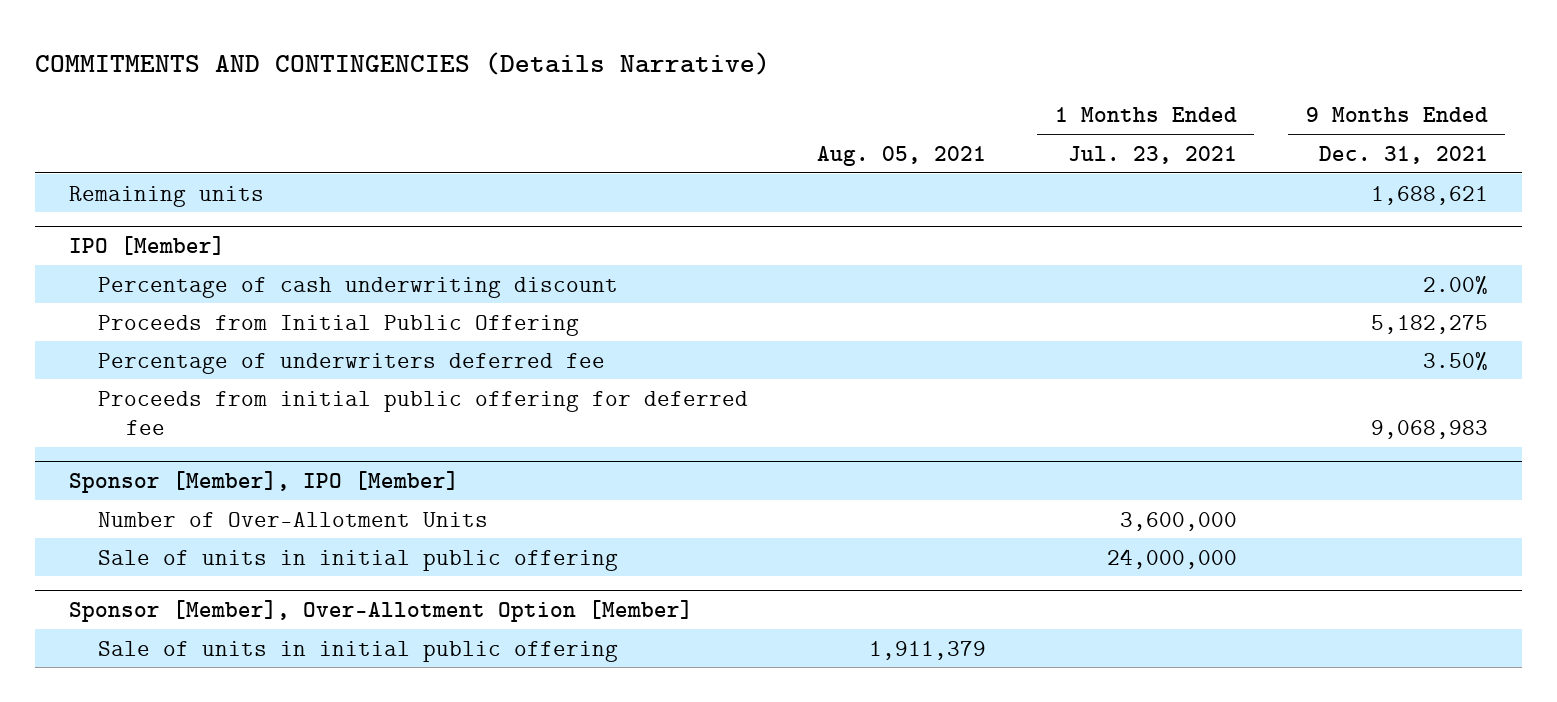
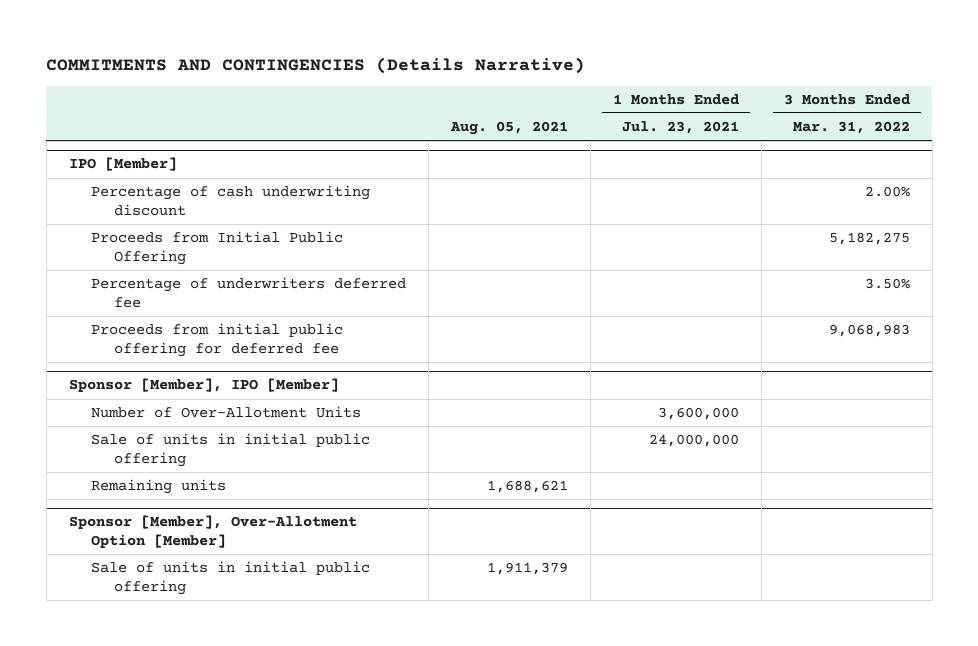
- | Aug. 05, 2021 | 1 Months Ended Jul. 23, 2021 | 9 Months Ended Dec. 31, 2021
+ | Aug. 05, 2021 | 1 Months Ended Jul. 23, 2021 | 3 Months Ended Mar. 31, 2022
- Remaining units | | | 1,688,621
@ Sponsor [Member], IPO [Member]
+ Remaining units | 1,688,621 | |

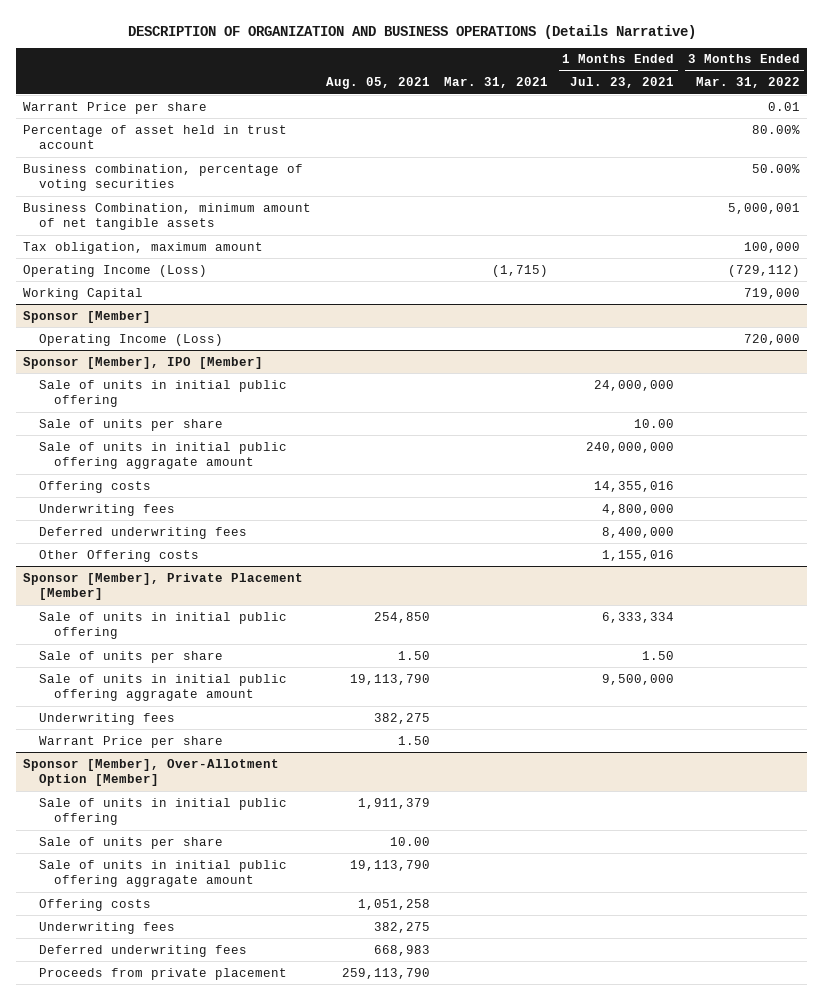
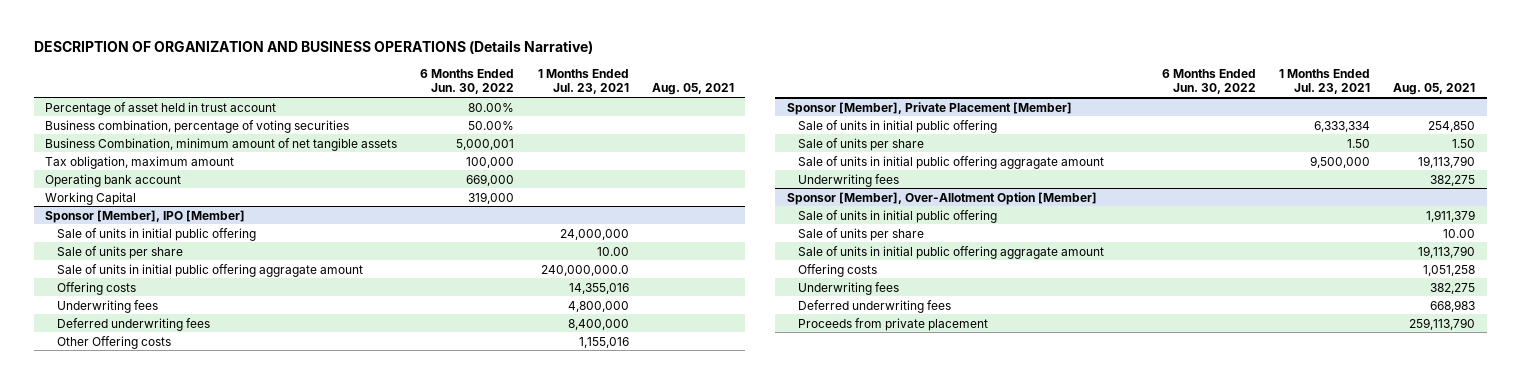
- | Aug. 05, 2021 | Mar. 31, 2021 | 1 Months Ended Jul. 23, 2021 | 3 Months Ended Mar. 31, 2022
+ | 6 Months Ended Jun. 30, 2022 | 1 Months Ended Jul. 23, 2021 | Aug. 05, 2021
- Warrant Price per share | | | | 0.01
- Operating Income (Loss) | | (1,715) | | (729,112)
+ Operating bank account | 669,000 | |
- Sponsor [Member]
- Operating Income (Loss) | | | | 720,000
@ Sponsor [Member], IPO [Member]
- Sale of units in initial public offering aggragate amount | | | 240,000,000 |
+ Sale of units in initial public offering aggragate amount | | 240,000,000.0 |
@ Sponsor [Member], Private Placement [Member]
- Warrant Price per share | 1.50 | | |

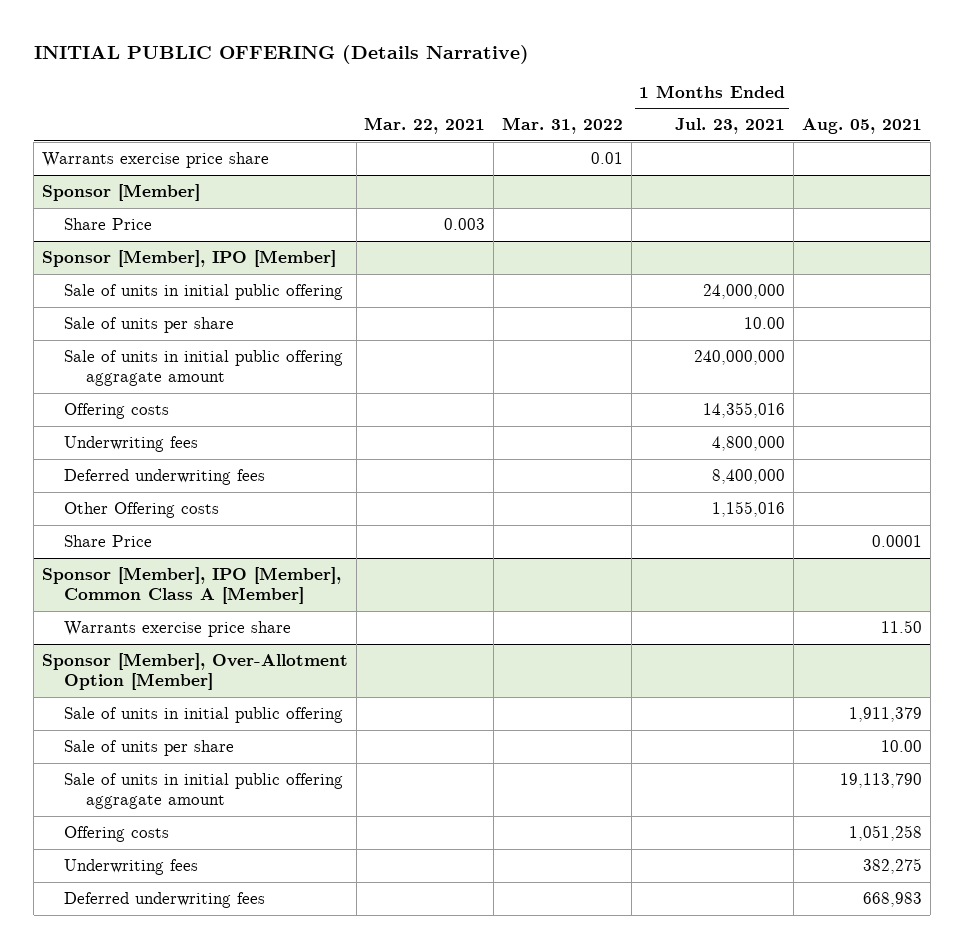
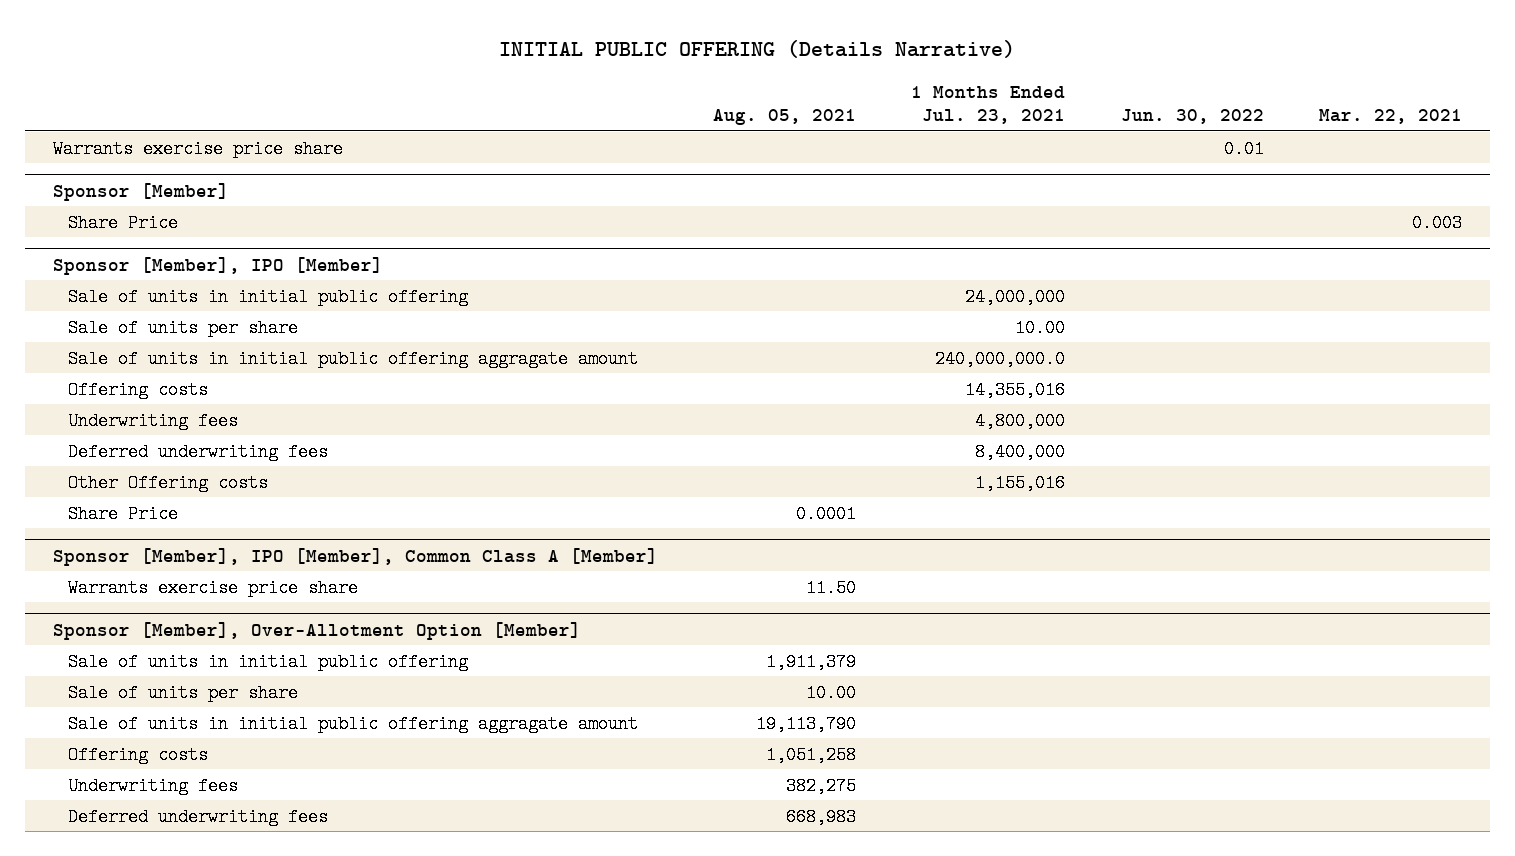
- | Mar. 22, 2021 | Mar. 31, 2022 | 1 Months Ended Jul. 23, 2021 | Aug. 05, 2021
+ | Aug. 05, 2021 | 1 Months Ended Jul. 23, 2021 | Jun. 30, 2022 | Mar. 22, 2021
@ Sponsor [Member], IPO [Member]
- Sale of units in initial public offering aggragate amount | | | 240,000,000 |
+ Sale of units in initial public offering aggragate amount | | 240,000,000.0 | |

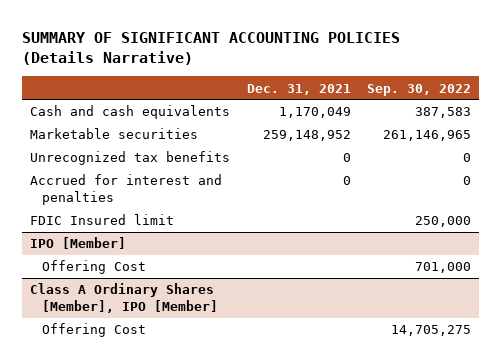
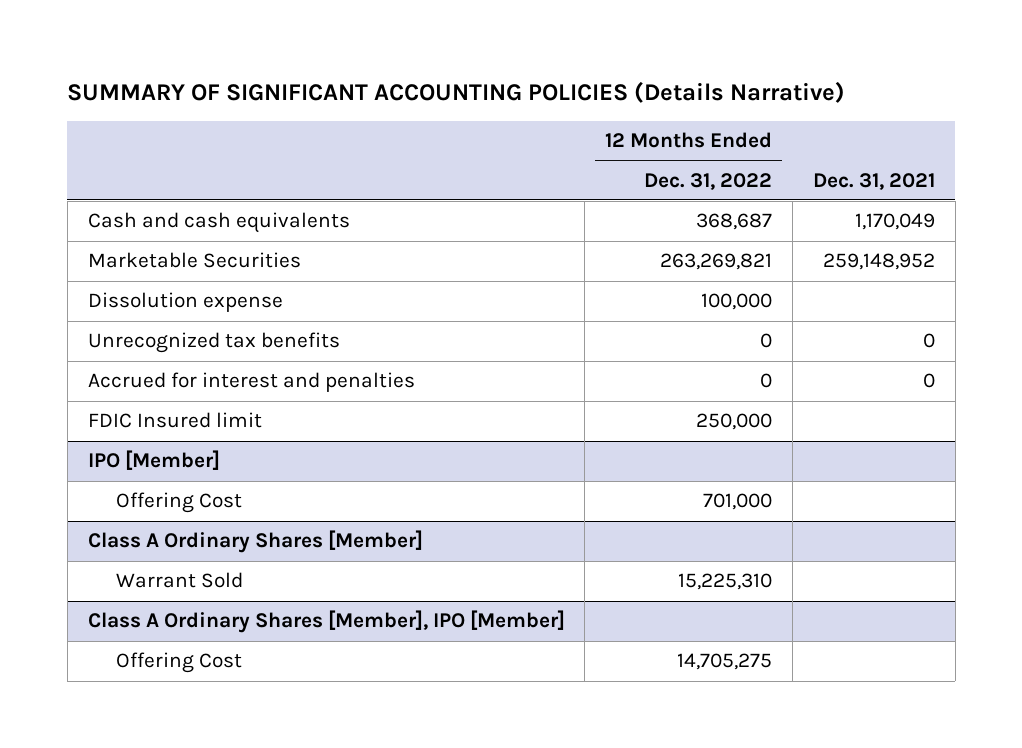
- | Dec. 31, 2021 | Sep. 30, 2022
+ | 12 Months Ended Dec. 31, 2022 | Dec. 31, 2021
- Marketable securities | 259,148,952 | 261,146,965
+ Marketable Securities | 263,269,821 | 259,148,952
+ Dissolution expense | 100,000 |
+ Class A Ordinary Shares [Member]
+ Warrant Sold | 15,225,310 |

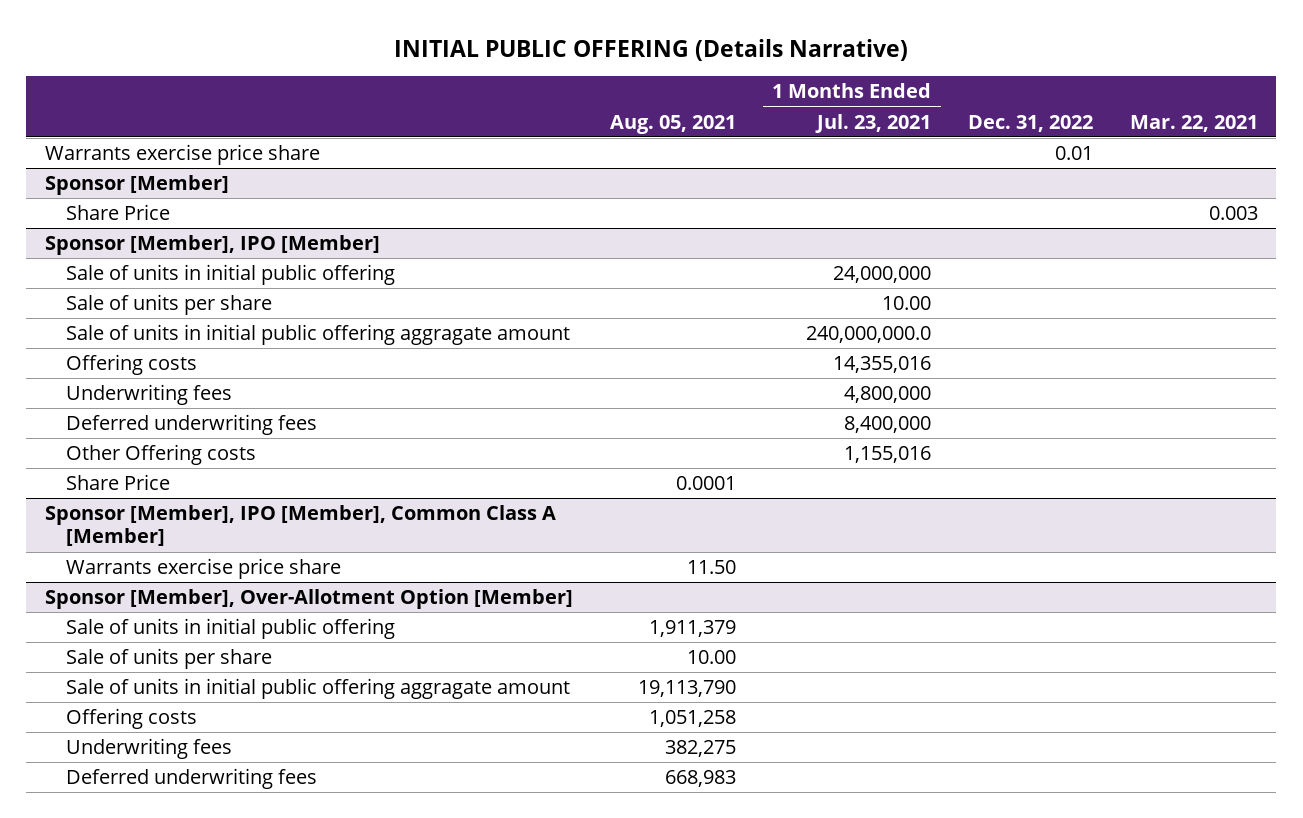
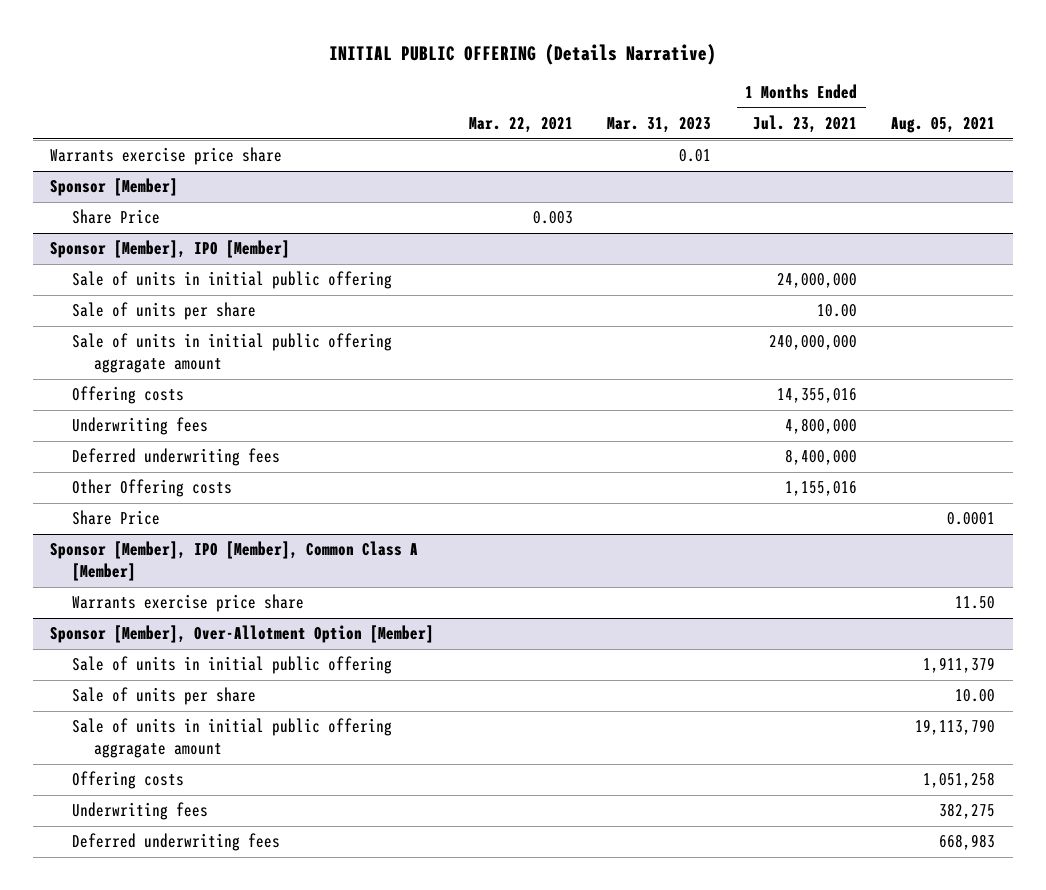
- | Aug. 05, 2021 | 1 Months Ended Jul. 23, 2021 | Dec. 31, 2022 | Mar. 22, 2021
+ | Mar. 22, 2021 | Mar. 31, 2023 | 1 Months Ended Jul. 23, 2021 | Aug. 05, 2021
@ Sponsor [Member], IPO [Member]
- Sale of units in initial public offering aggragate amount | | 240,000,000.0 | |
+ Sale of units in initial public offering aggragate amount | | | 240,000,000 |

